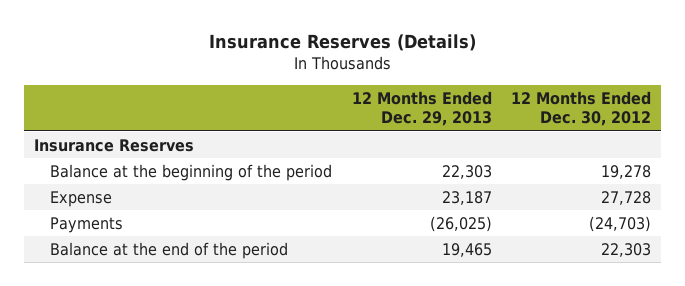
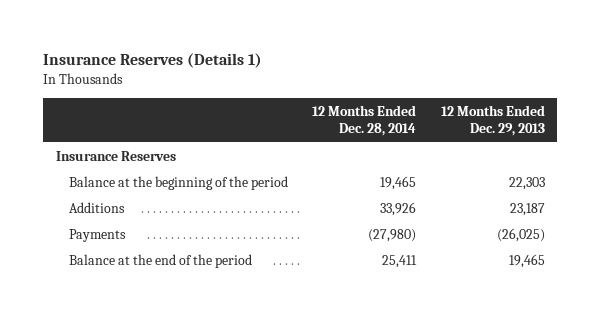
- Insurance Reserves (Details)
+ Insurance Reserves (Details 1)
- | 12 Months Ended Dec. 29, 2013 | 12 Months Ended Dec. 30, 2012
+ | 12 Months Ended Dec. 28, 2014 | 12 Months Ended Dec. 29, 2013
- Expense | 23,187 | 27,728
+ Additions | 33,926 | 23,187

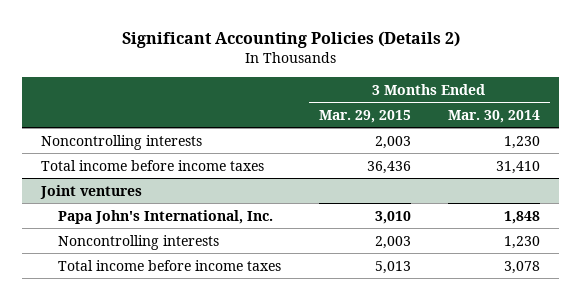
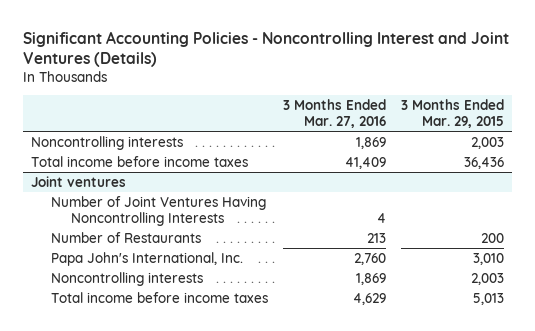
- Significant Accounting Policies (Details 2)
+ Significant Accounting Policies - Noncontrolling Interest and Joint Ventures (Details)
- | 3 Months Ended Mar. 29, 2015 | 3 Months Ended Mar. 30, 2014
+ | 3 Months Ended Mar. 27, 2016 | 3 Months Ended Mar. 29, 2015
@ Joint ventures
+ Number of Joint Ventures Having Noncontrolling Interests | 4 |
+ Number of Restaurants | 213 | 200

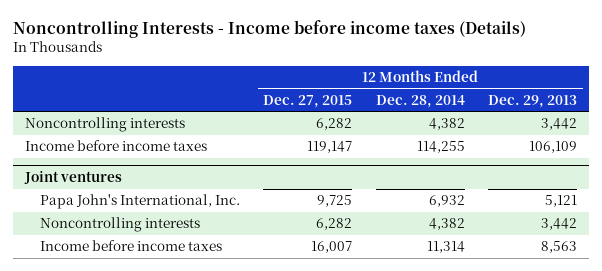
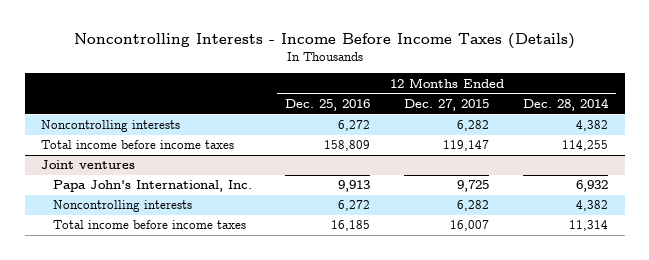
- Noncontrolling Interests - Income before income taxes (Details)
+ Noncontrolling Interests - Income Before Income Taxes (Details)
- | 12 Months Ended Dec. 27, 2015 | 12 Months Ended Dec. 28, 2014 | 12 Months Ended Dec. 29, 2013
+ | 12 Months Ended Dec. 25, 2016 | 12 Months Ended Dec. 27, 2015 | 12 Months Ended Dec. 28, 2014
- Income before income taxes | 119,147 | 114,255 | 106,109
+ Total income before income taxes | 158,809 | 119,147 | 114,255
@ Joint ventures
- Income before income taxes | 16,007 | 11,314 | 8,563
+ Total income before income taxes | 16,185 | 16,007 | 11,314

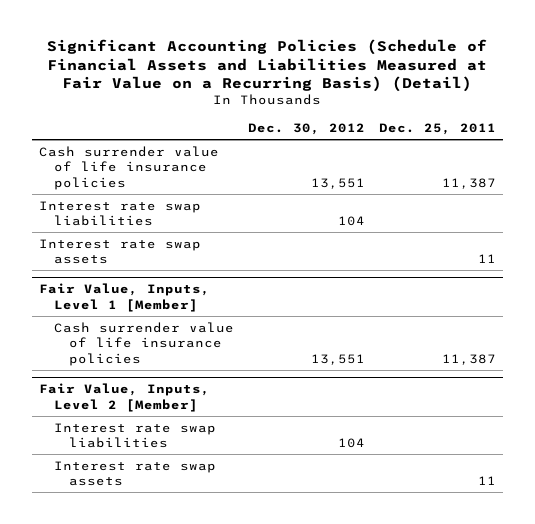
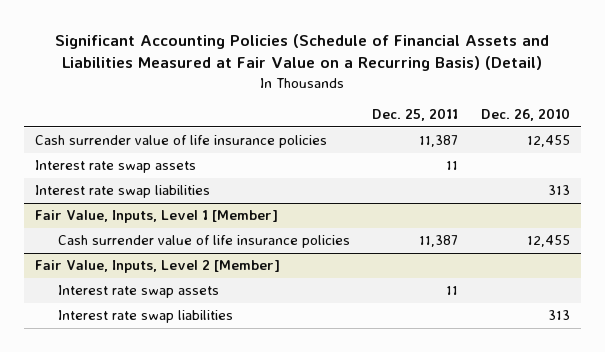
- | Dec. 30, 2012 | Dec. 25, 2011
+ | Dec. 25, 2011 | Dec. 26, 2010
moved down: Interest rate swap liabilities | | 313
@ Fair Value, Inputs, Level 2 [Member]
moved down: Interest rate swap liabilities | | 313

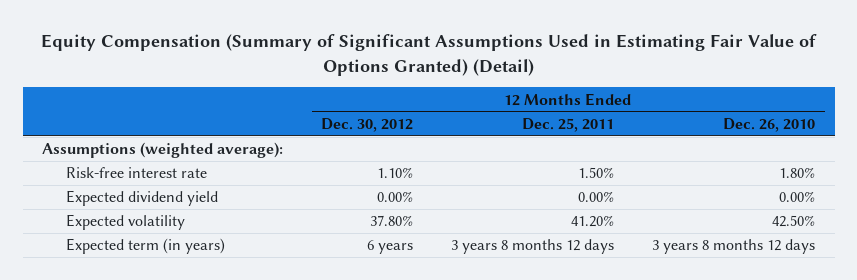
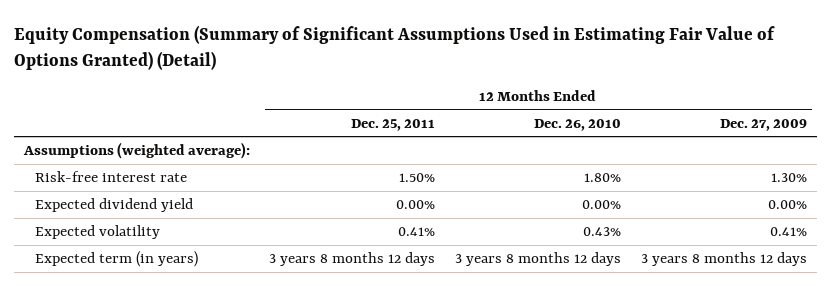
- | 12 Months Ended Dec. 30, 2012 | 12 Months Ended Dec. 25, 2011 | 12 Months Ended Dec. 26, 2010
+ | 12 Months Ended Dec. 25, 2011 | 12 Months Ended Dec. 26, 2010 | 12 Months Ended Dec. 27, 2009
- Expected volatility | 37.80% | 41.20% | 42.50%
+ Expected volatility | 0.41% | 0.43% | 0.41%

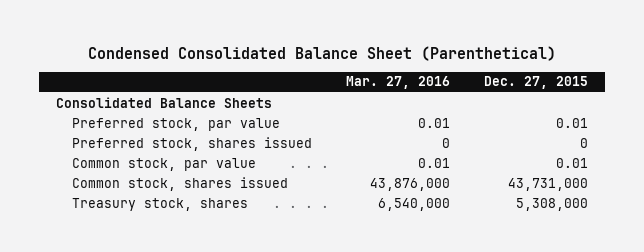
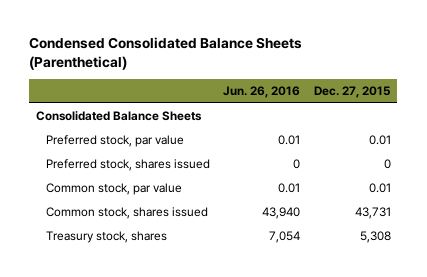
- Condensed Consolidated Balance Sheet (Parenthetical)
+ Condensed Consolidated Balance Sheets (Parenthetical)
- | Mar. 27, 2016 | Dec. 27, 2015
+ | Jun. 26, 2016 | Dec. 27, 2015
- Common stock, shares issued | 43,876,000 | 43,731,000
- Treasury stock, shares | 6,540,000 | 5,308,000
+ Common stock, shares issued | 43,940 | 43,731
+ Treasury stock, shares | 7,054 | 5,308

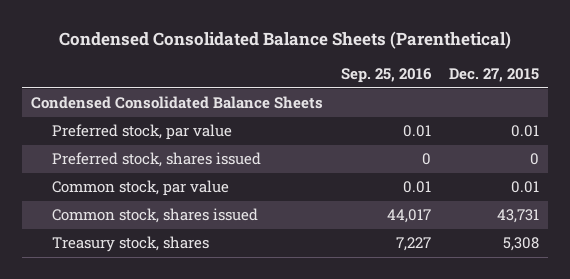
- | Jun. 26, 2016 | Dec. 27, 2015
+ | Sep. 25, 2016 | Dec. 27, 2015
- Consolidated Balance Sheets
+ Condensed Consolidated Balance Sheets

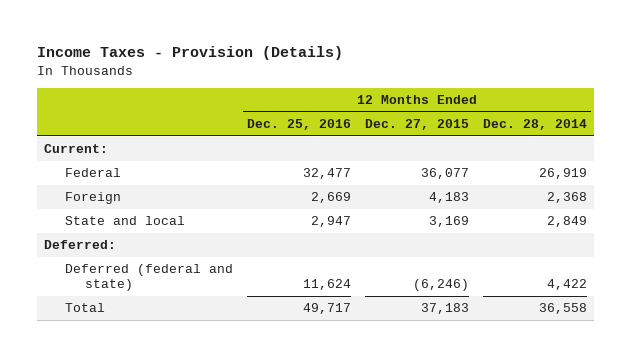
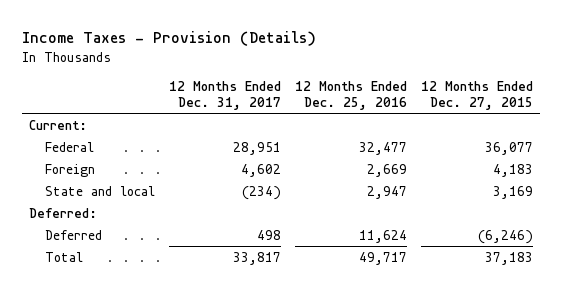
- | 12 Months Ended Dec. 25, 2016 | 12 Months Ended Dec. 27, 2015 | 12 Months Ended Dec. 28, 2014
+ | 12 Months Ended Dec. 31, 2017 | 12 Months Ended Dec. 25, 2016 | 12 Months Ended Dec. 27, 2015
- Deferred (federal and state) | 11,624 | (6,246) | 4,422
+ Deferred | 498 | 11,624 | (6,246)

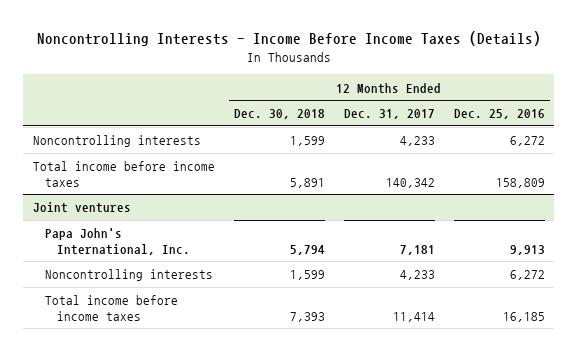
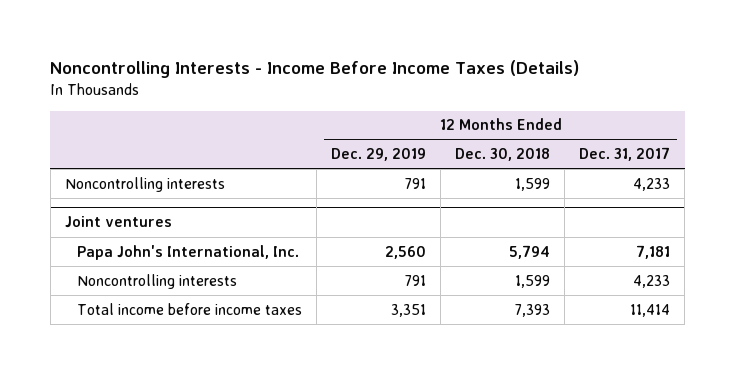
- | 12 Months Ended Dec. 30, 2018 | 12 Months Ended Dec. 31, 2017 | 12 Months Ended Dec. 25, 2016
+ | 12 Months Ended Dec. 29, 2019 | 12 Months Ended Dec. 30, 2018 | 12 Months Ended Dec. 31, 2017
- Total income before income taxes | 5,891 | 140,342 | 158,809

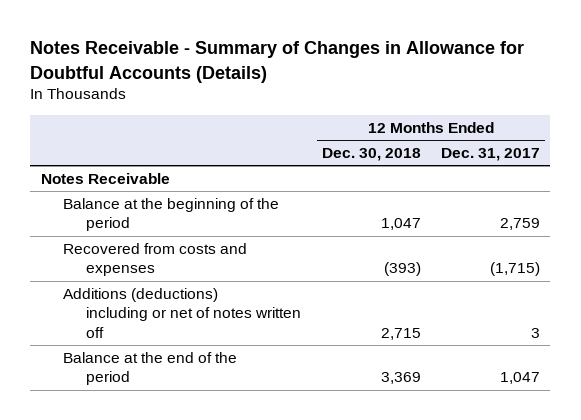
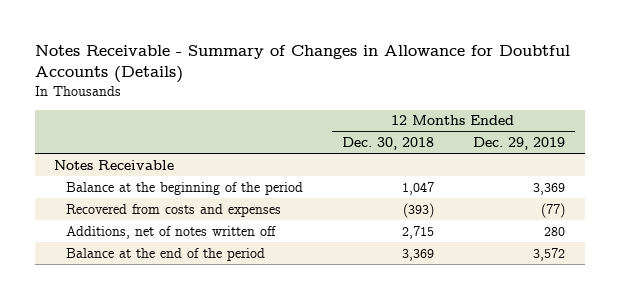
- | 12 Months Ended Dec. 30, 2018 | 12 Months Ended Dec. 31, 2017
+ | 12 Months Ended Dec. 30, 2018 | 12 Months Ended Dec. 29, 2019
- Additions (deductions) including or net of notes written off | 2,715 | 3
+ Additions, net of notes written off | 2,715 | 280

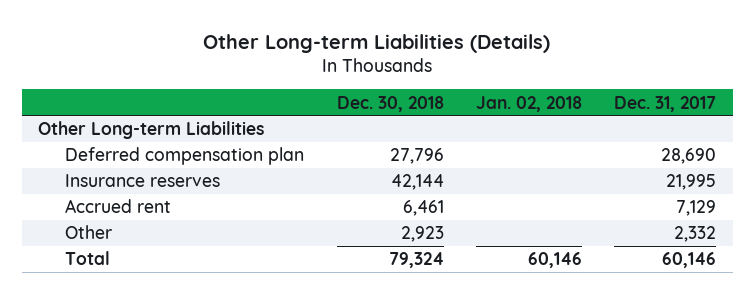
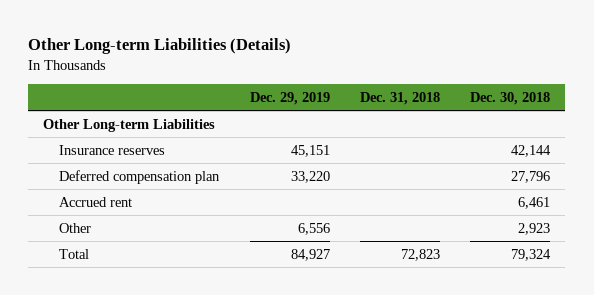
- | Dec. 30, 2018 | Jan. 02, 2018 | Dec. 31, 2017
+ | Dec. 29, 2019 | Dec. 31, 2018 | Dec. 30, 2018
moved down: Deferred compensation plan | 33,220 | | 27,796

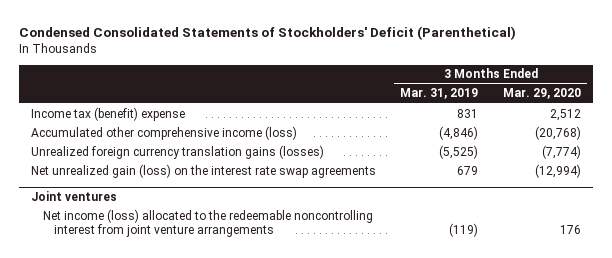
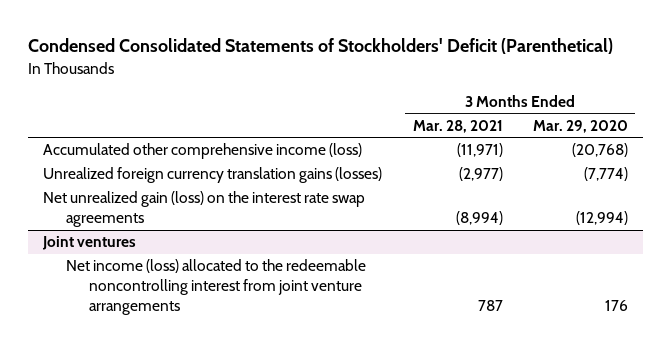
- | 3 Months Ended Mar. 31, 2019 | 3 Months Ended Mar. 29, 2020
+ | 3 Months Ended Mar. 28, 2021 | 3 Months Ended Mar. 29, 2020
- Income tax (benefit) expense | 831 | 2,512

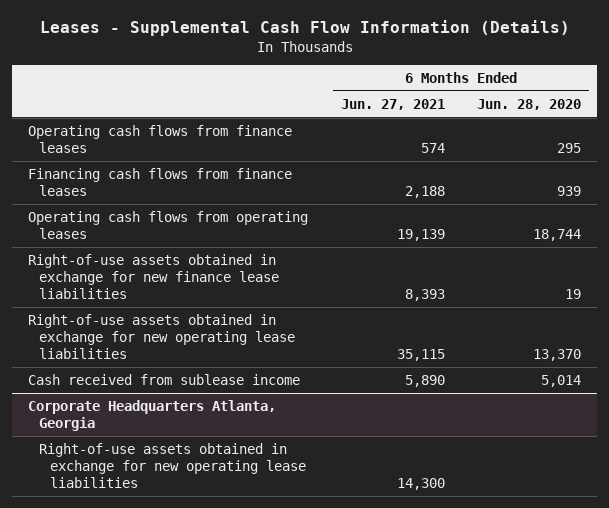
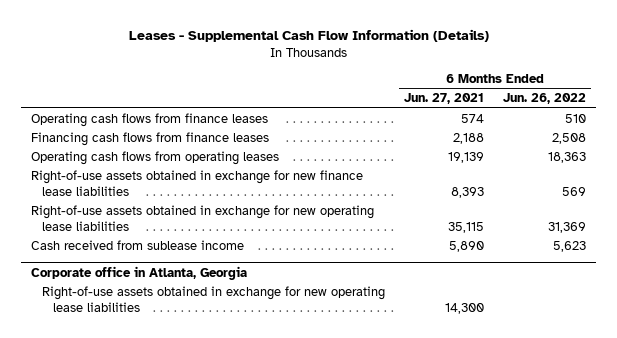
- | 6 Months Ended Jun. 27, 2021 | 6 Months Ended Jun. 28, 2020
+ | 6 Months Ended Jun. 27, 2021 | 6 Months Ended Jun. 26, 2022
- Corporate Headquarters Atlanta, Georgia
+ Corporate office in Atlanta, Georgia

